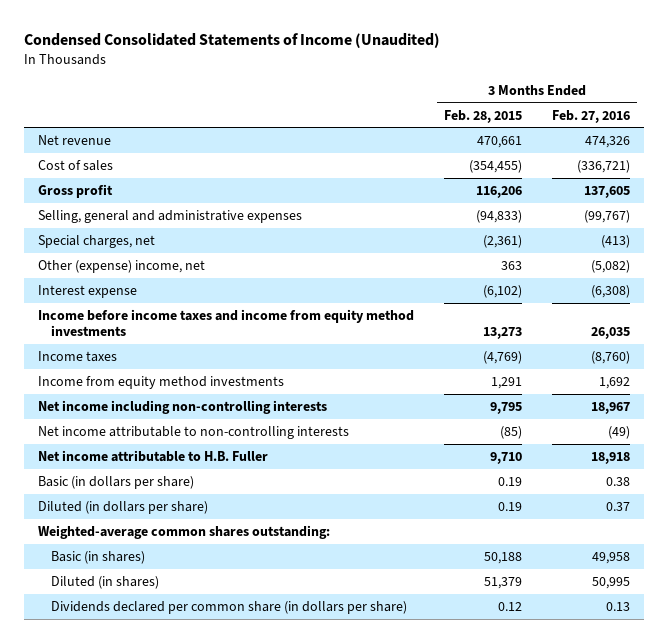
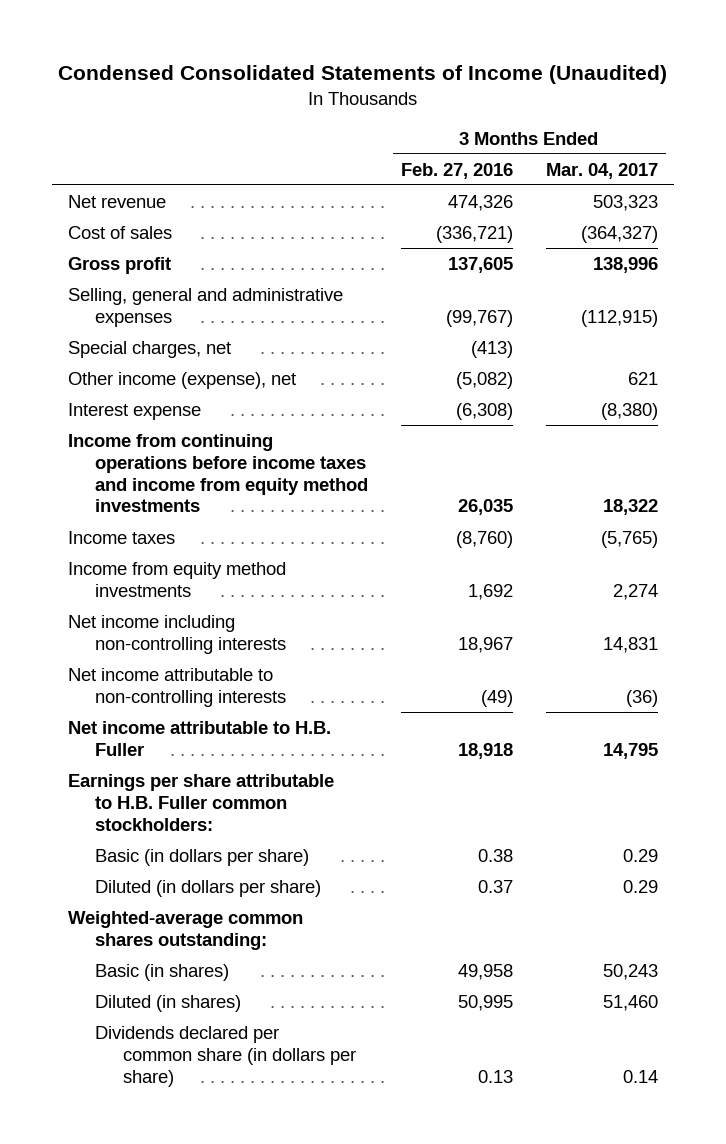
- | 3 Months Ended Feb. 28, 2015 | 3 Months Ended Feb. 27, 2016
+ | 3 Months Ended Feb. 27, 2016 | 3 Months Ended Mar. 04, 2017
- Other (expense) income, net | 363 | (5,082)
+ Other income (expense), net | (5,082) | 621
- Income before income taxes and income from equity method investments | 13,273 | 26,035
+ Income from continuing operations before income taxes and income from equity method investments | 26,035 | 18,322
+ Earnings per share attributable to H.B. Fuller common stockholders:

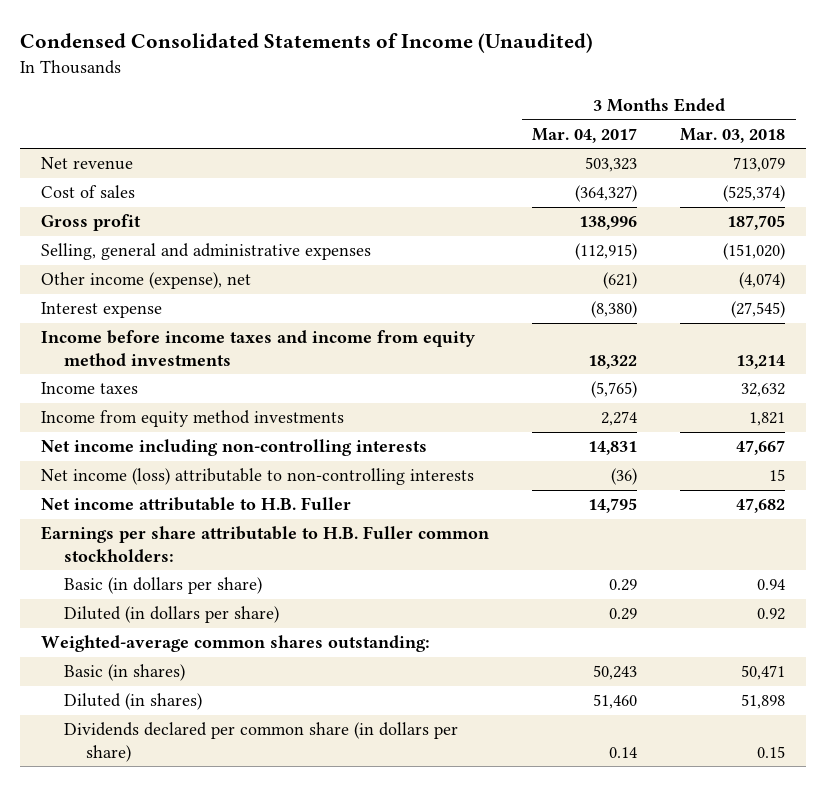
- | 3 Months Ended Feb. 27, 2016 | 3 Months Ended Mar. 04, 2017
+ | 3 Months Ended Mar. 04, 2017 | 3 Months Ended Mar. 03, 2018
- Special charges, net | (413) |
- Other income (expense), net | (5,082) | 621
+ Other income (expense), net | (621) | (4,074)
- Income from continuing operations before income taxes and income from equity method investments | 26,035 | 18,322
+ Income before income taxes and income from equity method investments | 18,322 | 13,214
- Net income attributable to non-controlling interests | (49) | (36)
+ Net income (loss) attributable to non-controlling interests | (36) | 15

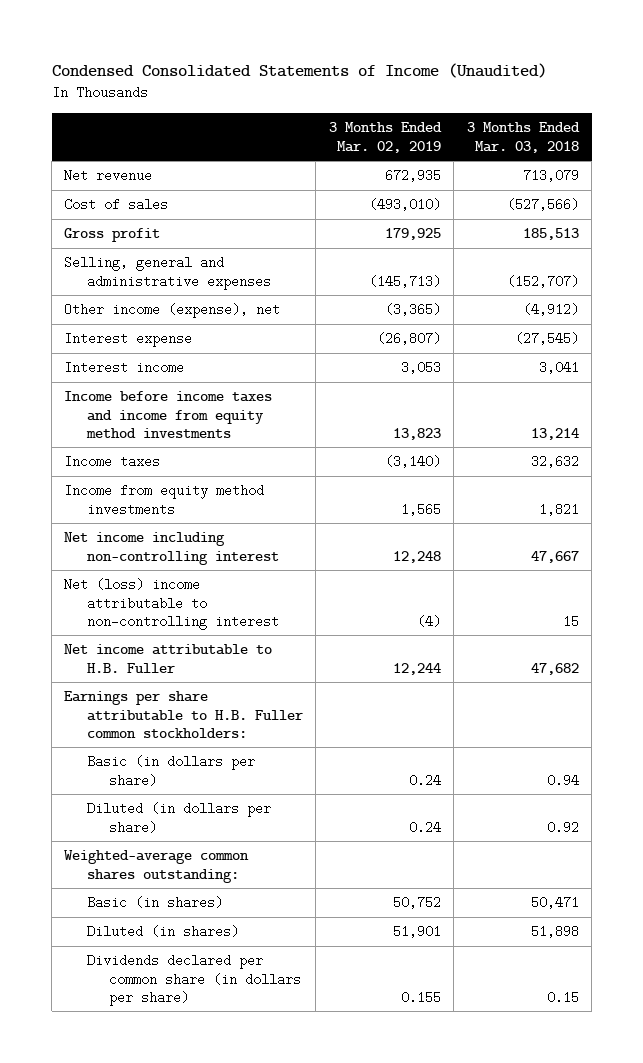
- | 3 Months Ended Mar. 04, 2017 | 3 Months Ended Mar. 03, 2018
+ | 3 Months Ended Mar. 02, 2019 | 3 Months Ended Mar. 03, 2018
- Cost of sales | (364,327) | (525,374)
- Gross profit | 138,996 | 187,705
- Selling, general and administrative expenses | (112,915) | (151,020)
- Other income (expense), net | (621) | (4,074)
+ Cost of sales | (493,010) | (527,566)
+ Gross profit | 179,925 | 185,513
+ Selling, general and administrative expenses | (145,713) | (152,707)
+ Other income (expense), net | (3,365) | (4,912)
+ Interest income | 3,053 | 3,041
- Net income including non-controlling interests | 14,831 | 47,667
- Net income (loss) attributable to non-controlling interests | (36) | 15
+ Net income including non-controlling interest | 12,248 | 47,667
+ Net (loss) income attributable to non-controlling interest | (4) | 15

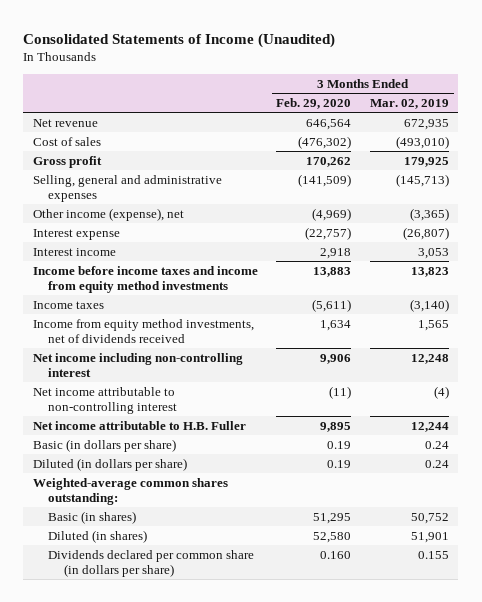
- Condensed Consolidated Statements of Income (Unaudited)
+ Consolidated Statements of Income (Unaudited)
- | 3 Months Ended Mar. 02, 2019 | 3 Months Ended Mar. 03, 2018
+ | 3 Months Ended Feb. 29, 2020 | 3 Months Ended Mar. 02, 2019
- Income from equity method investments | 1,565 | 1,821
+ Income from equity method investments, net of dividends received | 1,634 | 1,565
- Net (loss) income attributable to non-controlling interest | (4) | 15
+ Net income attributable to non-controlling interest | (11) | (4)
- Earnings per share attributable to H.B. Fuller common stockholders:

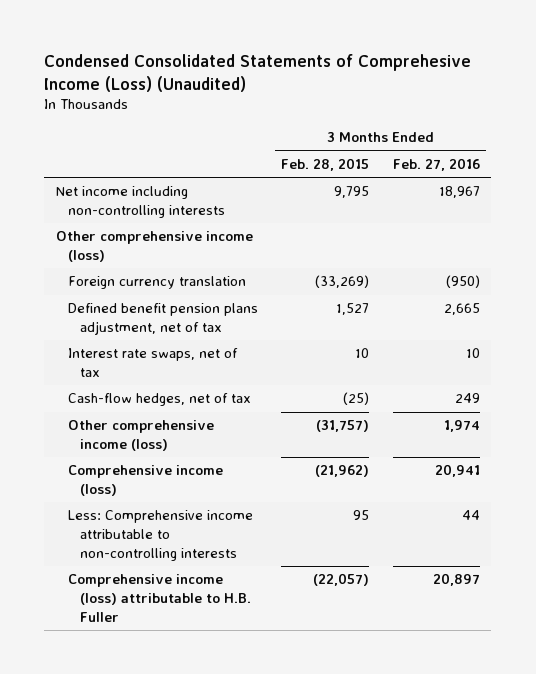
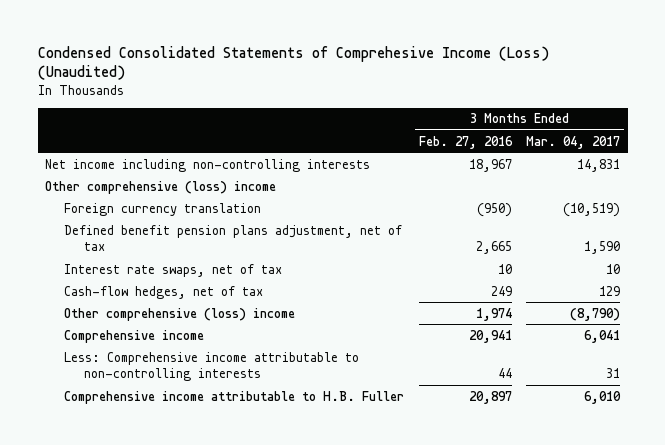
- | 3 Months Ended Feb. 28, 2015 | 3 Months Ended Feb. 27, 2016
+ | 3 Months Ended Feb. 27, 2016 | 3 Months Ended Mar. 04, 2017
- Other comprehensive income (loss)
+ Other comprehensive (loss) income
- Other comprehensive income (loss) | (31,757) | 1,974
- Comprehensive income (loss) | (21,962) | 20,941
+ Other comprehensive (loss) income | 1,974 | (8,790)
+ Comprehensive income | 20,941 | 6,041
- Comprehensive income (loss) attributable to H.B. Fuller | (22,057) | 20,897
+ Comprehensive income attributable to H.B. Fuller | 20,897 | 6,010

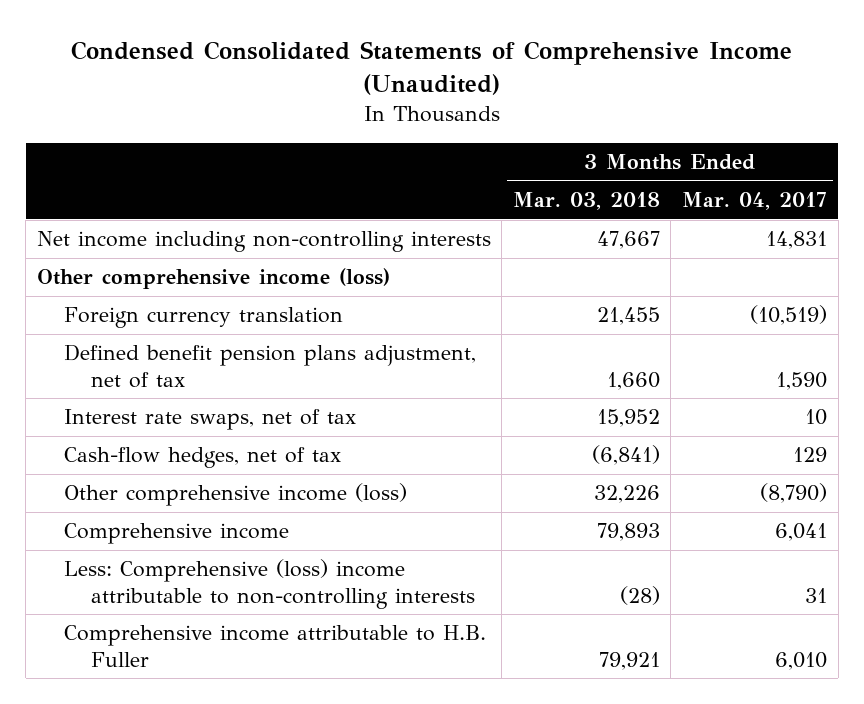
- Condensed Consolidated Statements of Comprehesive Income (Loss) (Unaudited)
+ Condensed Consolidated Statements of Comprehensive Income (Unaudited)
- | 3 Months Ended Feb. 27, 2016 | 3 Months Ended Mar. 04, 2017
+ | 3 Months Ended Mar. 03, 2018 | 3 Months Ended Mar. 04, 2017
- Other comprehensive (loss) income
+ Other comprehensive income (loss)
- Other comprehensive (loss) income | 1,974 | (8,790)
+ Other comprehensive income (loss) | 32,226 | (8,790)
- Less: Comprehensive income attributable to non-controlling interests | 44 | 31
+ Less: Comprehensive (loss) income attributable to non-controlling interests | (28) | 31

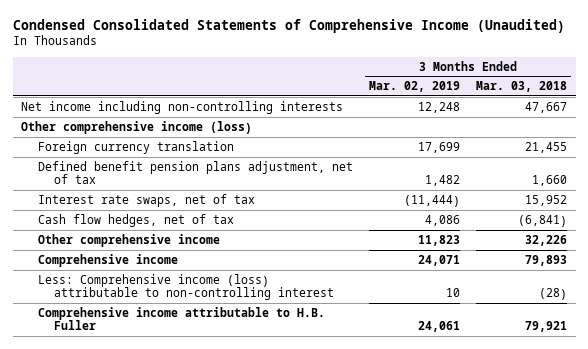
- | 3 Months Ended Mar. 03, 2018 | 3 Months Ended Mar. 04, 2017
+ | 3 Months Ended Mar. 02, 2019 | 3 Months Ended Mar. 03, 2018
- Cash-flow hedges, net of tax | (6,841) | 129
- Other comprehensive income (loss) | 32,226 | (8,790)
+ Cash flow hedges, net of tax | 4,086 | (6,841)
+ Other comprehensive income | 11,823 | 32,226
- Less: Comprehensive (loss) income attributable to non-controlling interests | (28) | 31
+ Less: Comprehensive income (loss) attributable to non-controlling interest | 10 | (28)

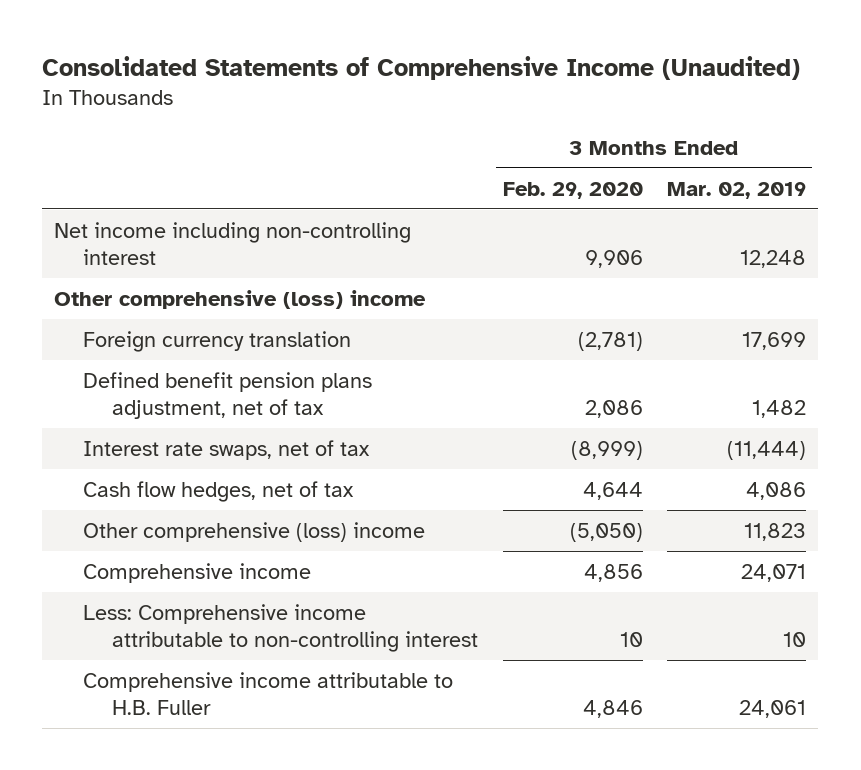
- Condensed Consolidated Statements of Comprehensive Income (Unaudited)
+ Consolidated Statements of Comprehensive Income (Unaudited)
- | 3 Months Ended Mar. 02, 2019 | 3 Months Ended Mar. 03, 2018
+ | 3 Months Ended Feb. 29, 2020 | 3 Months Ended Mar. 02, 2019
- Net income including non-controlling interests | 12,248 | 47,667
- Other comprehensive income (loss)
+ Net income including non-controlling interest | 9,906 | 12,248
+ Other comprehensive (loss) income
- Other comprehensive income | 11,823 | 32,226
+ Other comprehensive (loss) income | (5,050) | 11,823
- Less: Comprehensive income (loss) attributable to non-controlling interest | 10 | (28)
+ Less: Comprehensive income attributable to non-controlling interest | 10 | 10

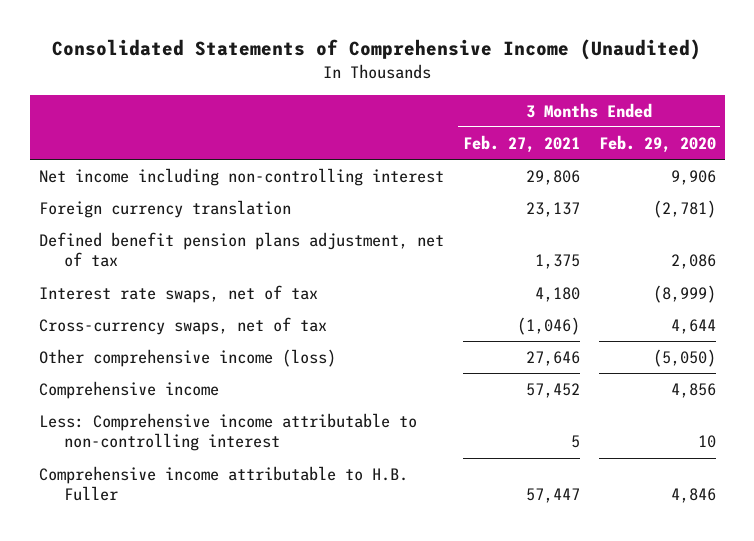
- | 3 Months Ended Feb. 29, 2020 | 3 Months Ended Mar. 02, 2019
+ | 3 Months Ended Feb. 27, 2021 | 3 Months Ended Feb. 29, 2020
- Other comprehensive (loss) income
- Cash flow hedges, net of tax | 4,644 | 4,086
- Other comprehensive (loss) income | (5,050) | 11,823
+ Cross-currency swaps, net of tax | (1,046) | 4,644
+ Other comprehensive income (loss) | 27,646 | (5,050)

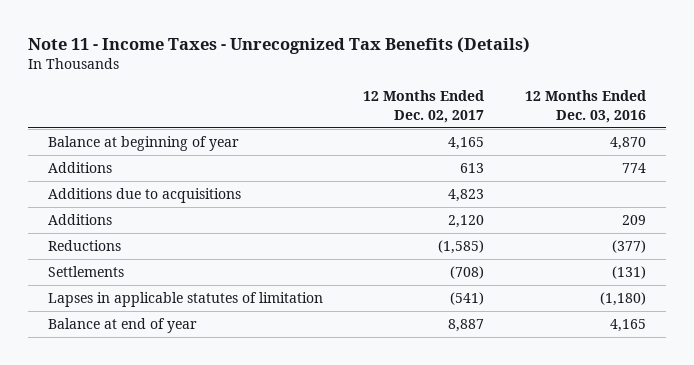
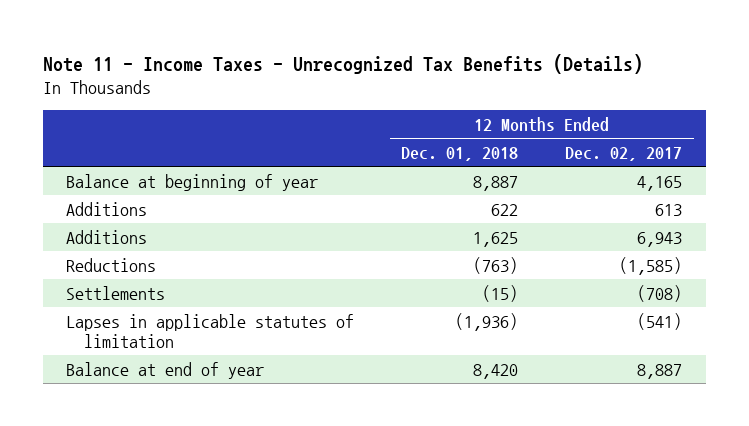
- | 12 Months Ended Dec. 02, 2017 | 12 Months Ended Dec. 03, 2016
+ | 12 Months Ended Dec. 01, 2018 | 12 Months Ended Dec. 02, 2017
- Additions due to acquisitions | 4,823 |
- Additions | 2,120 | 209
+ Additions | 1,625 | 6,943

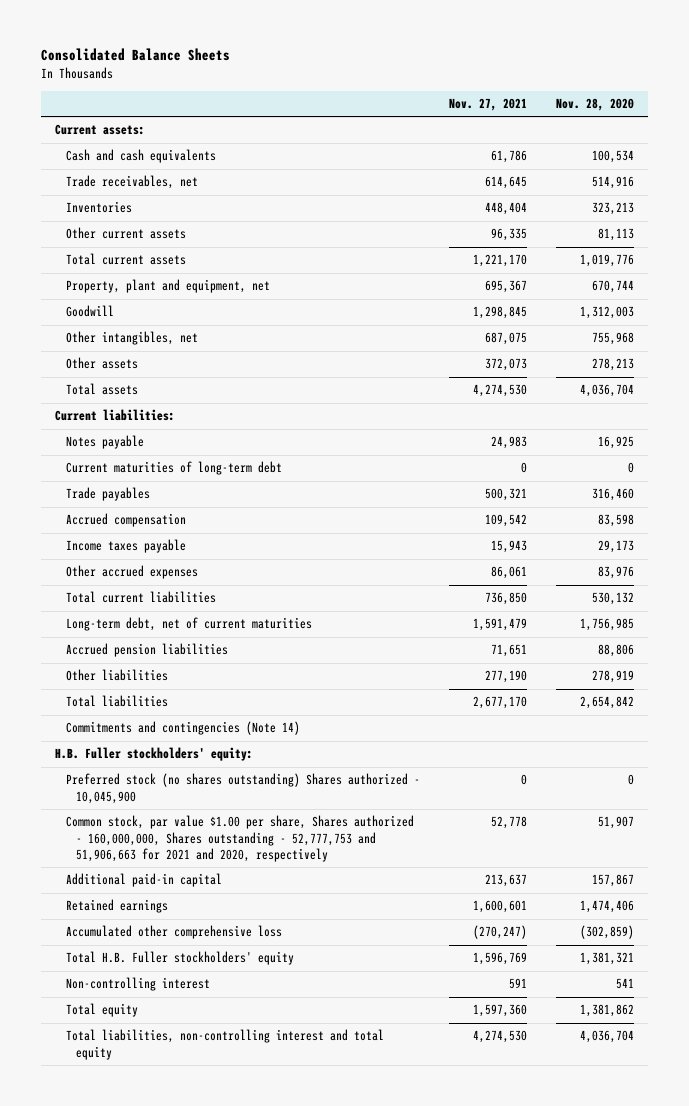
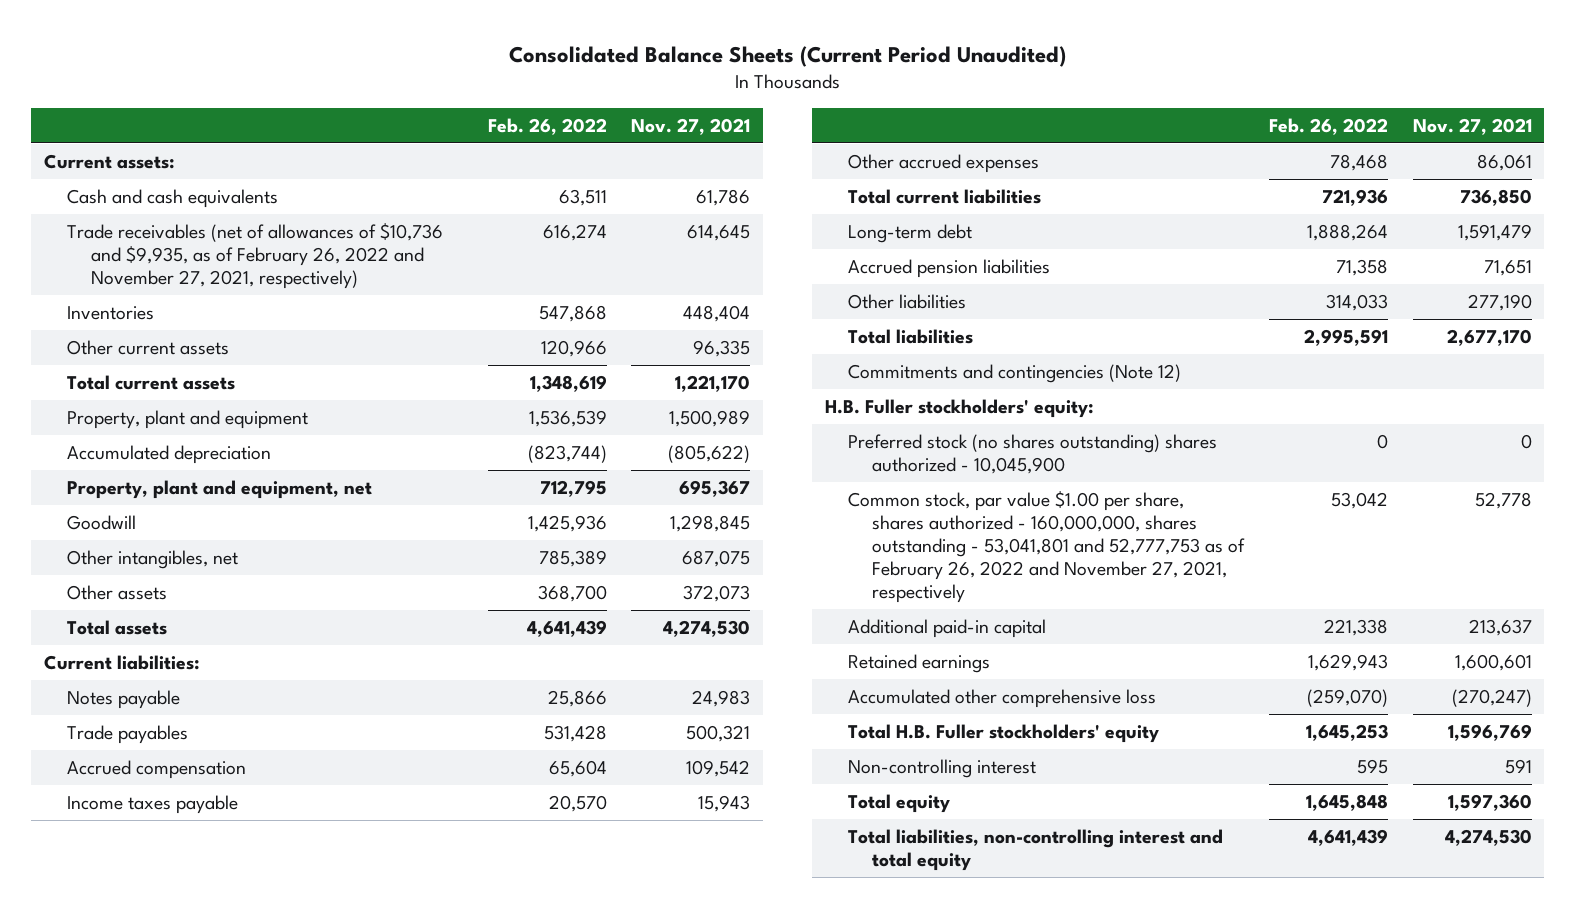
- Consolidated Balance Sheets
+ Consolidated Balance Sheets (Current Period Unaudited)
- | Nov. 27, 2021 | Nov. 28, 2020
+ | Feb. 26, 2022 | Nov. 27, 2021
- Trade receivables, net | 614,645 | 514,916
+ Trade receivables (net of allowances of $10,736 and $9,935, as of February 26, 2022 and November 27, 2021, respectively) | 616,274 | 614,645
+ Property, plant and equipment | 1,536,539 | 1,500,989
+ Accumulated depreciation | (823,744) | (805,622)
- Current maturities of long-term debt | 0 | 0
- Long-term debt, net of current maturities | 1,591,479 | 1,756,985
+ Long-term debt | 1,888,264 | 1,591,479
- Commitments and contingencies (Note 14)
+ Commitments and contingencies (Note 12)
- Preferred stock (no shares outstanding) Shares authorized - 10,045,900 | 0 | 0
- Common stock, par value $1.00 per share, Shares authorized - 160,000,000, Shares outstanding - 52,777,753 and 51,906,663 for 2021 and 2020, respectively | 52,778 | 51,907
+ Preferred stock (no shares outstanding) shares authorized - 10,045,900 | 0 | 0
+ Common stock, par value $1.00 per share, shares authorized - 160,000,000, shares outstanding - 53,041,801 and 52,777,753 as of February 26, 2022 and November 27, 2021, respectively | 53,042 | 52,778

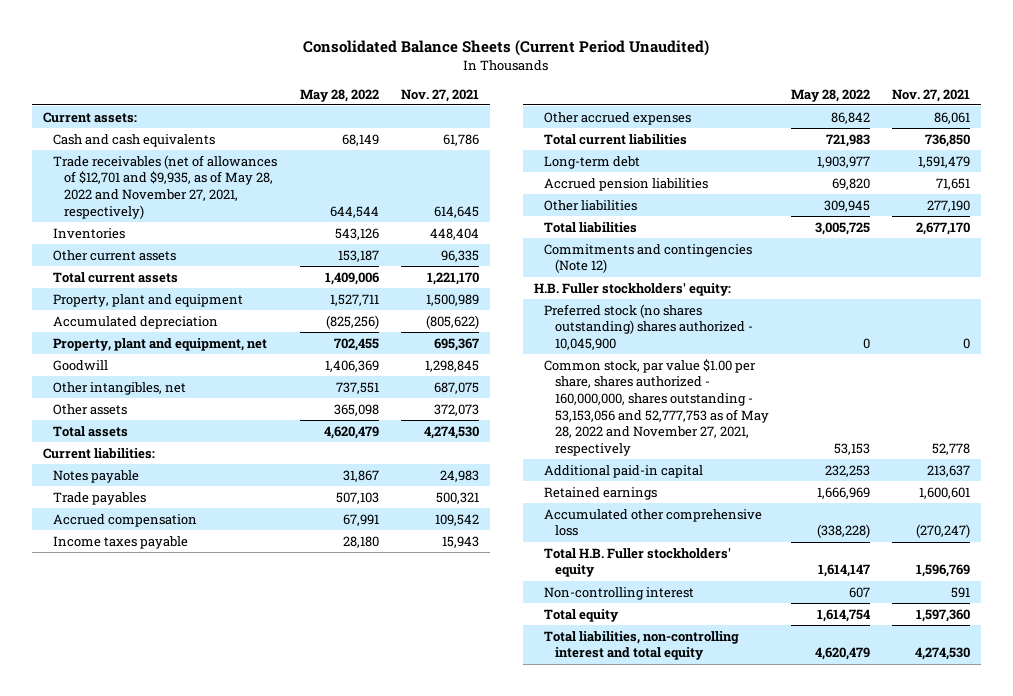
- | Feb. 26, 2022 | Nov. 27, 2021
+ | May 28, 2022 | Nov. 27, 2021
- Trade receivables (net of allowances of $10,736 and $9,935, as of February 26, 2022 and November 27, 2021, respectively) | 616,274 | 614,645
+ Trade receivables (net of allowances of $12,701 and $9,935, as of May 28, 2022 and November 27, 2021, respectively) | 644,544 | 614,645
- Common stock, par value $1.00 per share, shares authorized - 160,000,000, shares outstanding - 53,041,801 and 52,777,753 as of February 26, 2022 and November 27, 2021, respectively | 53,042 | 52,778
+ Common stock, par value $1.00 per share, shares authorized - 160,000,000, shares outstanding - 53,153,056 and 52,777,753 as of May 28, 2022 and November 27, 2021, respectively | 53,153 | 52,778

